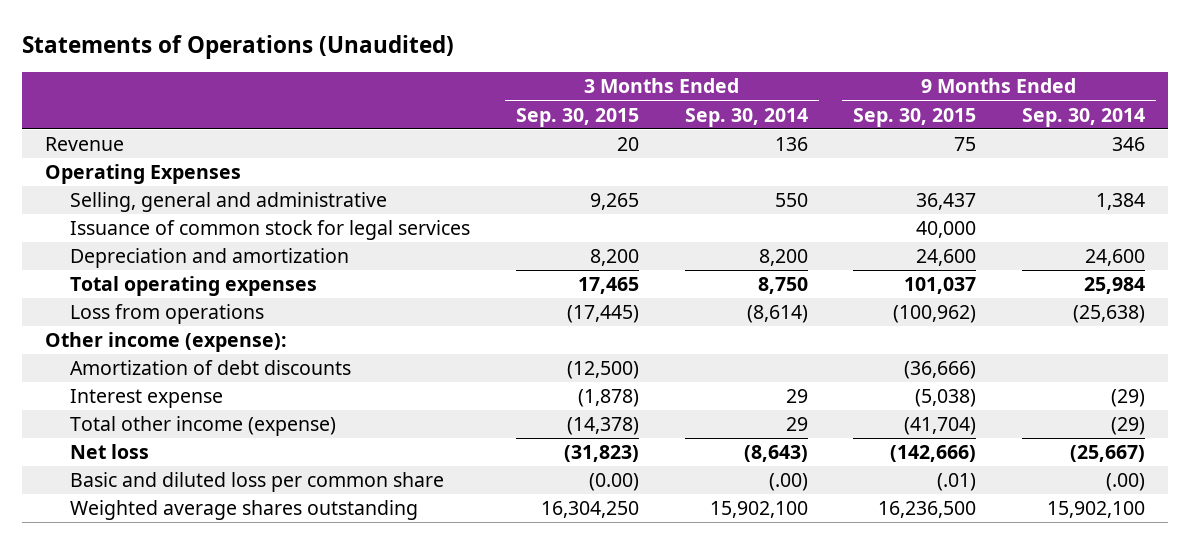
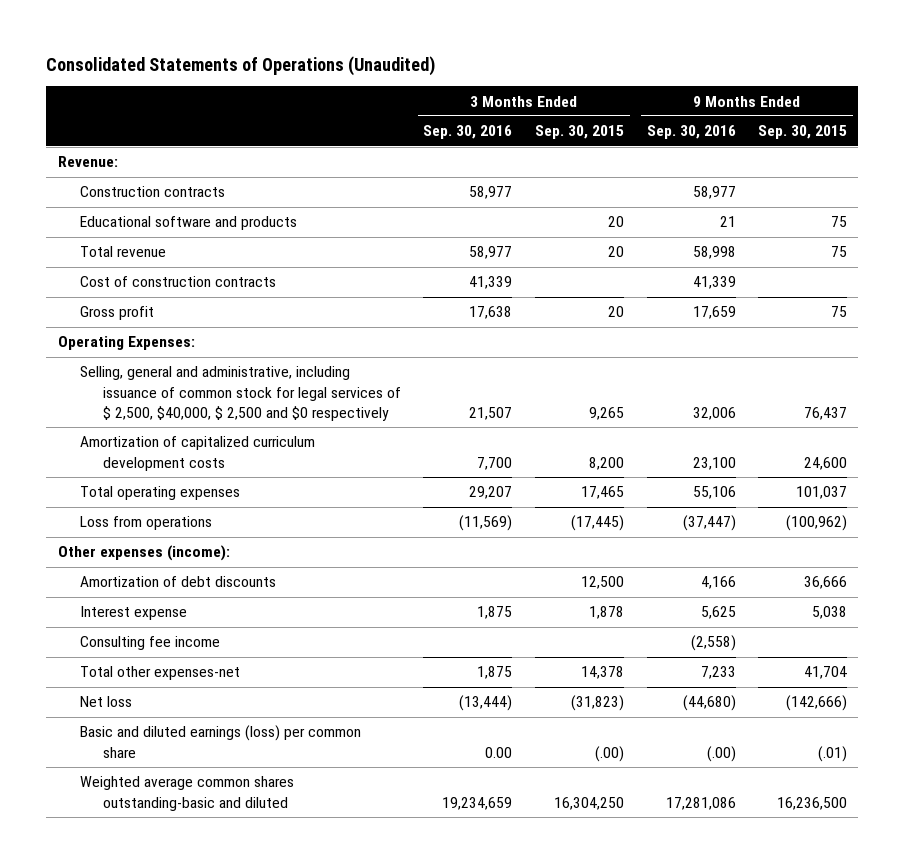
- Statements of Operations (Unaudited)
+ Consolidated Statements of Operations (Unaudited)
- | 3 Months Ended Sep. 30, 2015 | 3 Months Ended Sep. 30, 2014 | 9 Months Ended Sep. 30, 2015 | 9 Months Ended Sep. 30, 2014
+ | 3 Months Ended Sep. 30, 2016 | 3 Months Ended Sep. 30, 2015 | 9 Months Ended Sep. 30, 2016 | 9 Months Ended Sep. 30, 2015
- Revenue | 20 | 136 | 75 | 346
- Operating Expenses
- Selling, general and administrative | 9,265 | 550 | 36,437 | 1,384
- Issuance of common stock for legal services | | | 40,000 |
- Depreciation and amortization | 8,200 | 8,200 | 24,600 | 24,600
+ Revenue:
+ Construction contracts | 58,977 | | 58,977 |
+ Educational software and products | | 20 | 21 | 75
+ Total revenue | 58,977 | 20 | 58,998 | 75
+ Cost of construction contracts | 41,339 | | 41,339 |
+ Gross profit | 17,638 | 20 | 17,659 | 75
+ Operating Expenses:
+ Selling, general and administrative, including issuance of common stock for legal services of $ 2,500, $40,000, $ 2,500 and $0 respectively | 21,507 | 9,265 | 32,006 | 76,437
+ Amortization of capitalized curriculum development costs | 7,700 | 8,200 | 23,100 | 24,600
- Other income (expense):
- Amortization of debt discounts | (12,500) | | (36,666) |
- Interest expense | (1,878) | 29 | (5,038) | (29)
- Total other income (expense) | (14,378) | 29 | (41,704) | (29)
+ Other expenses (income):
+ Amortization of debt discounts | | 12,500 | 4,166 | 36,666
+ Interest expense | 1,875 | 1,878 | 5,625 | 5,038
+ Consulting fee income | | | (2,558) |
+ Total other expenses-net | 1,875 | 14,378 | 7,233 | 41,704
- Basic and diluted loss per common share | (0.00) | (.00) | (.01) | (.00)
- Weighted average shares outstanding | 16,304,250 | 15,902,100 | 16,236,500 | 15,902,100
+ Basic and diluted earnings (loss) per common share | 0.00 | (.00) | (.00) | (.01)
+ Weighted average common shares outstanding-basic and diluted | 19,234,659 | 16,304,250 | 17,281,086 | 16,236,500

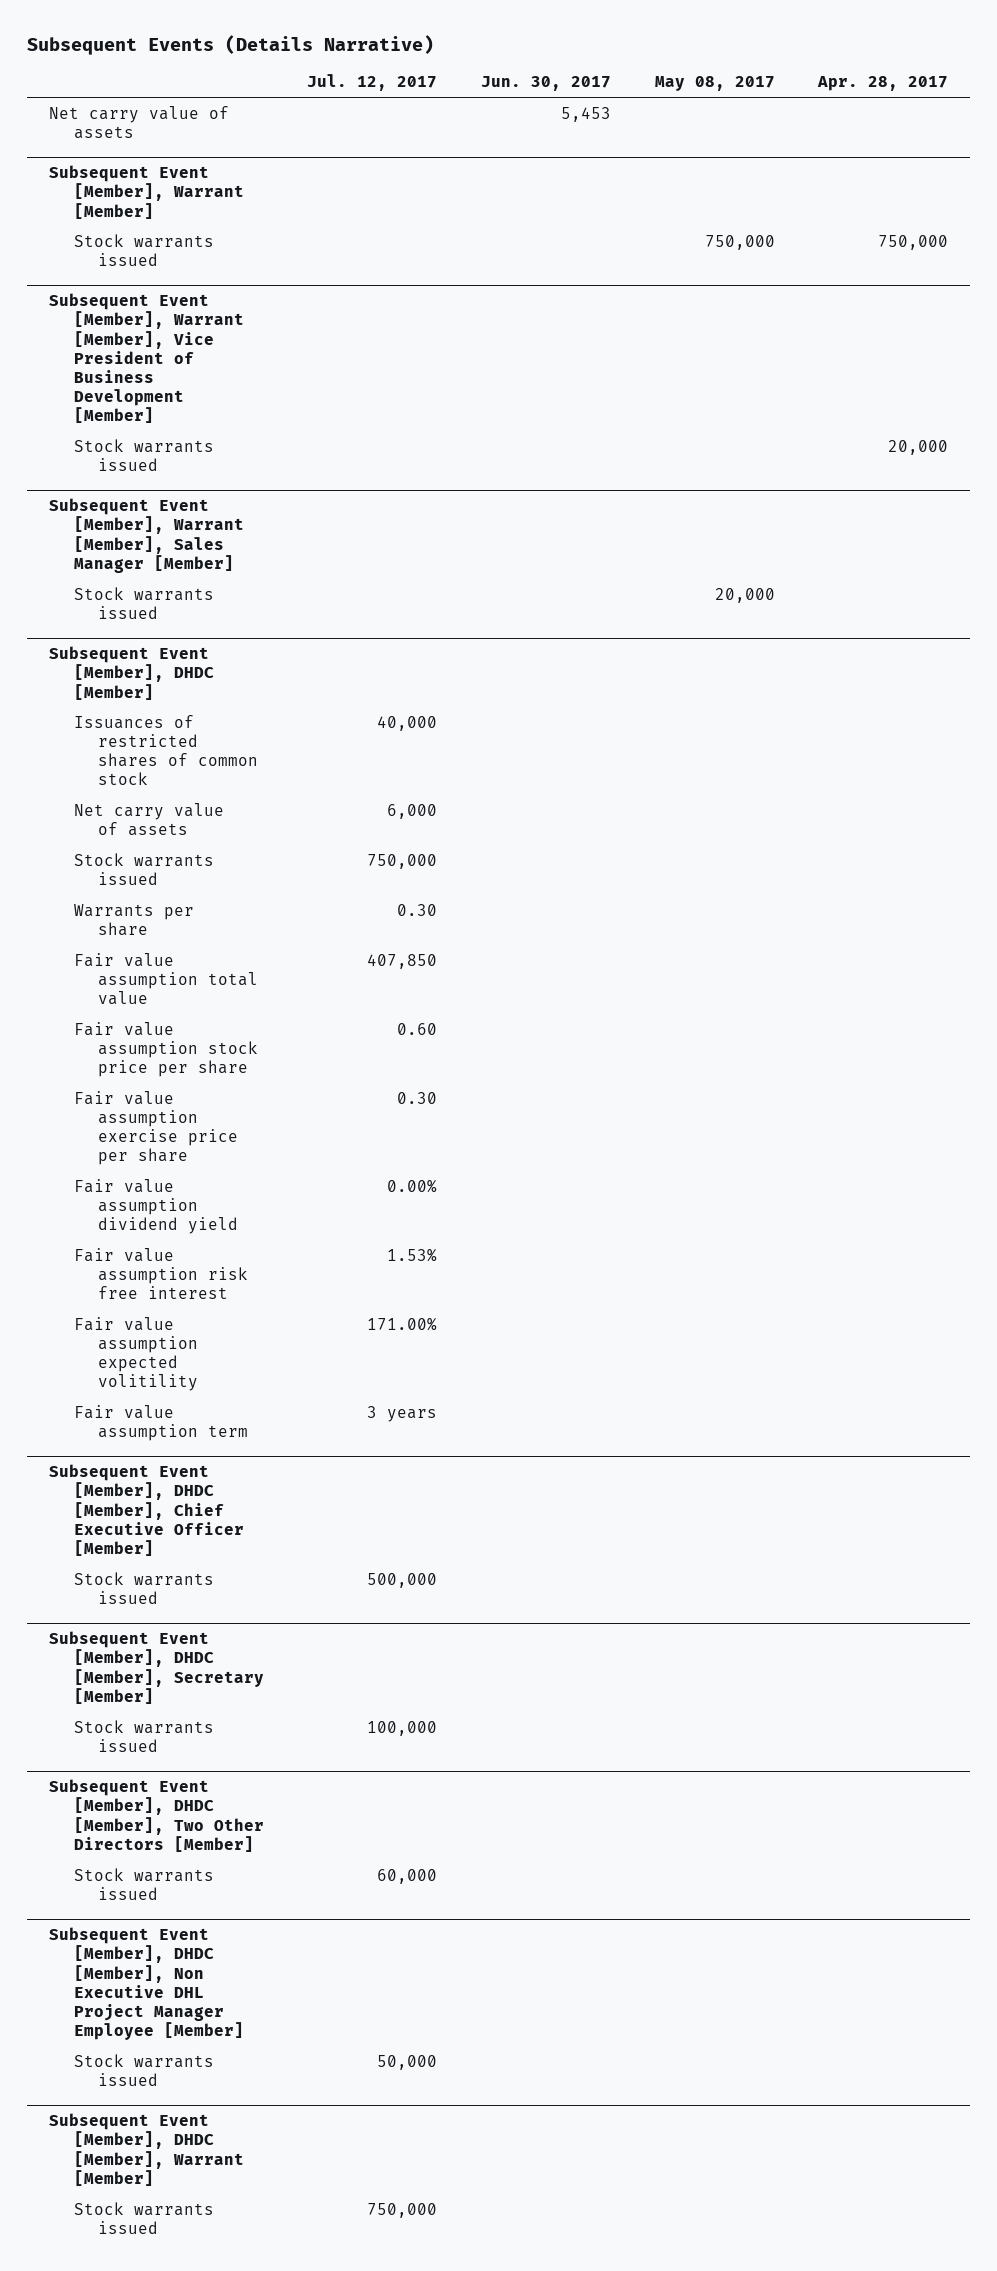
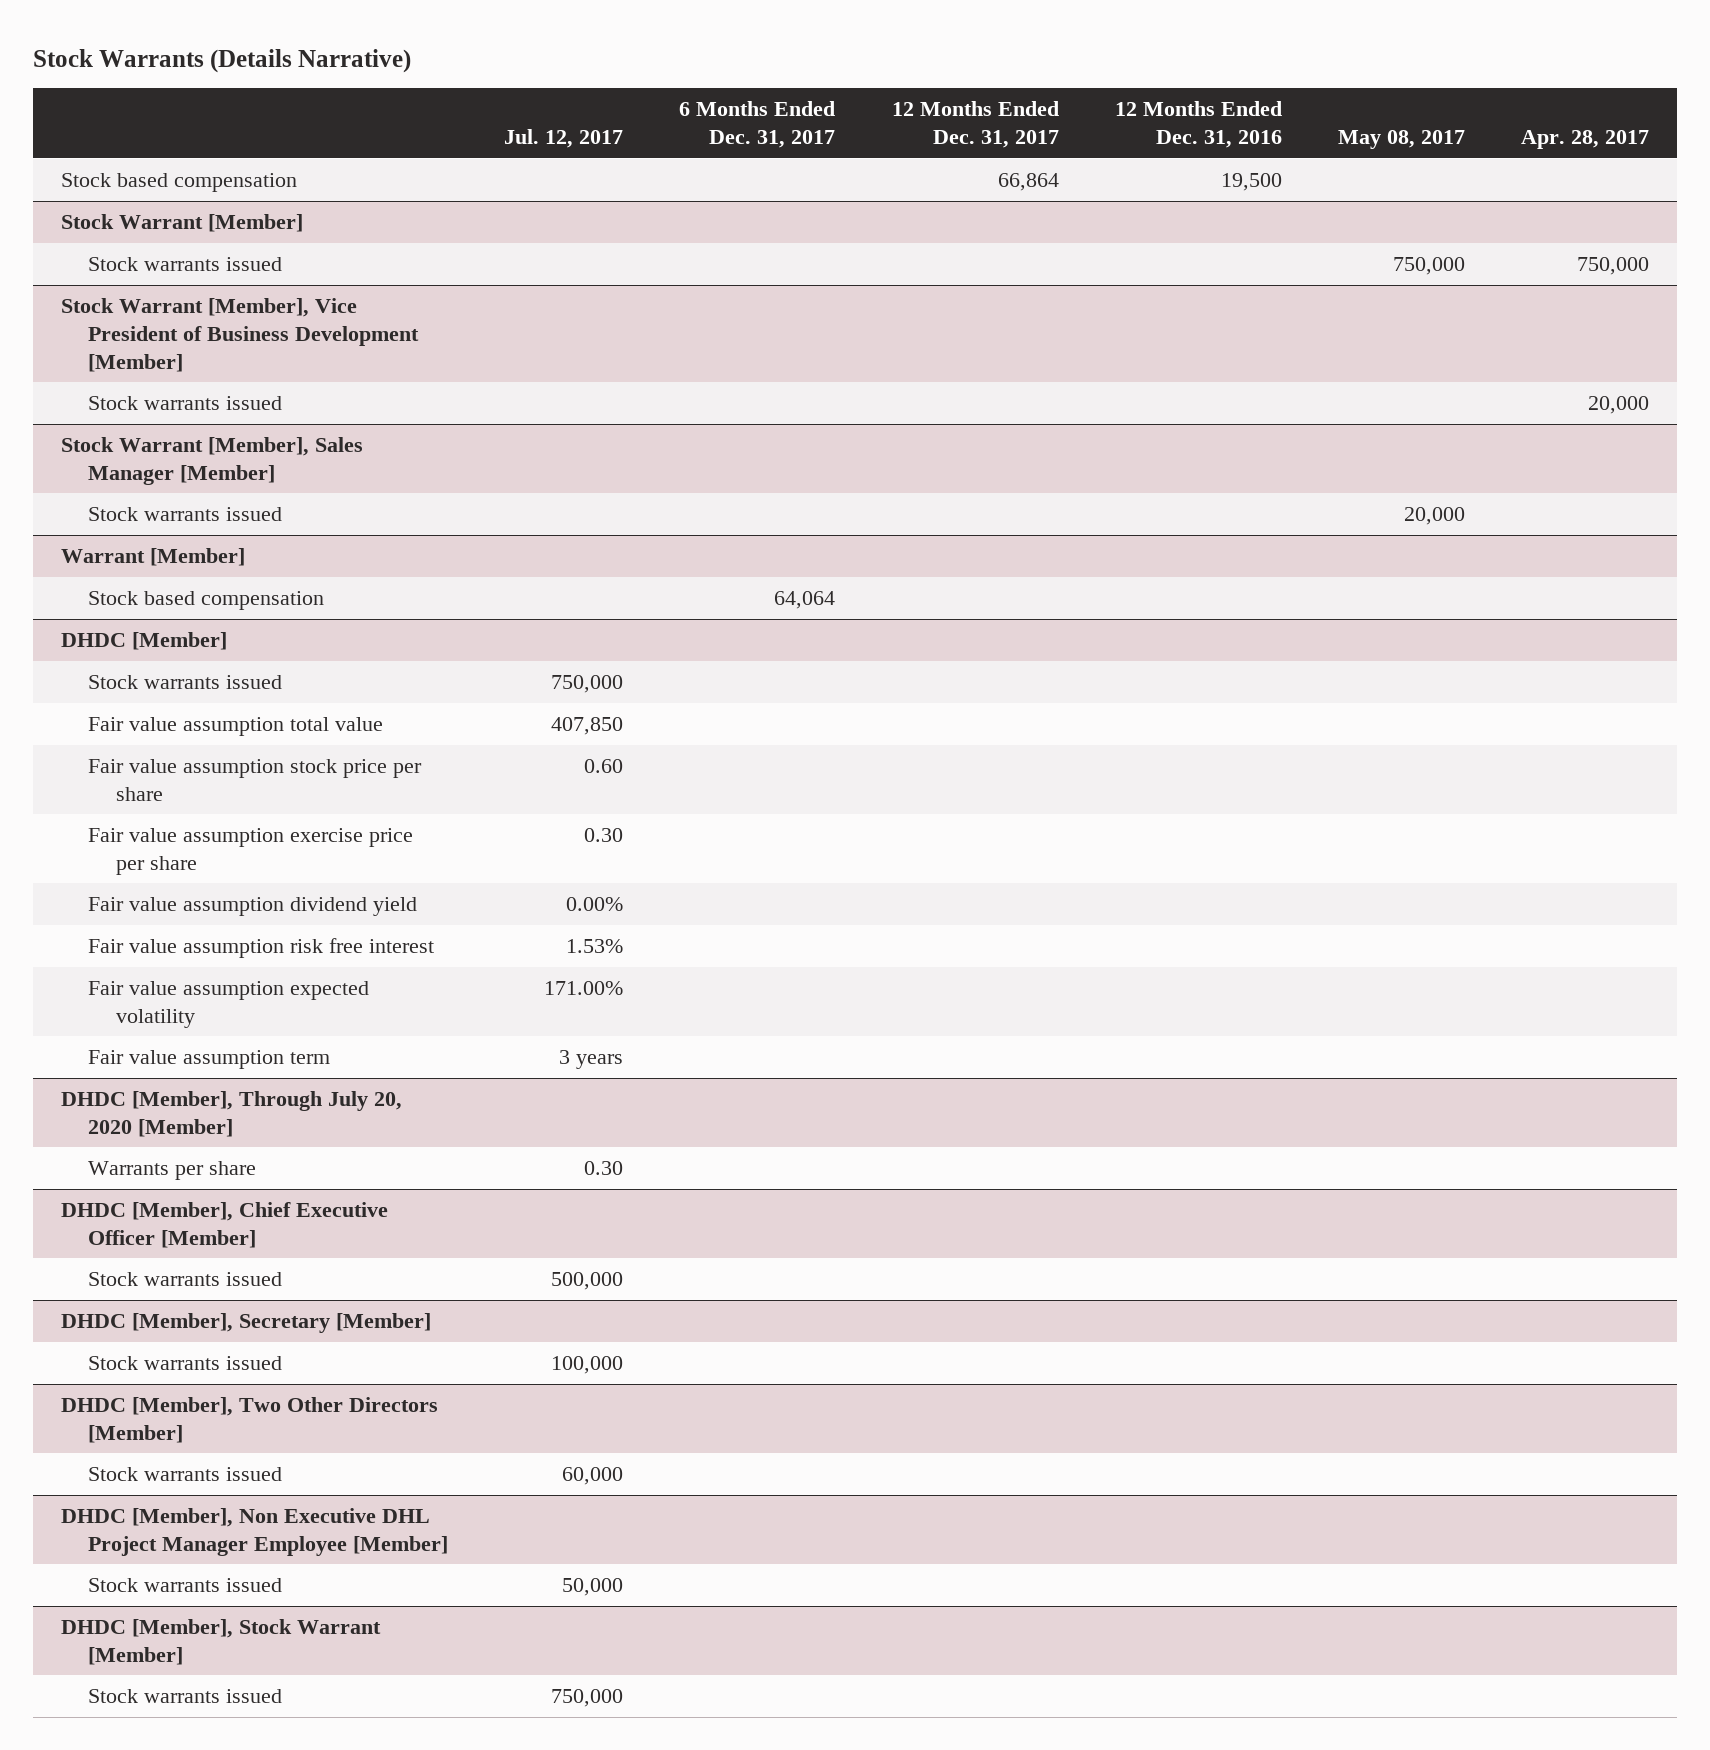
- Subsequent Events (Details Narrative)
+ Stock Warrants (Details Narrative)
- | Jul. 12, 2017 | Jun. 30, 2017 | May 08, 2017 | Apr. 28, 2017
+ | Jul. 12, 2017 | 6 Months Ended Dec. 31, 2017 | 12 Months Ended Dec. 31, 2017 | 12 Months Ended Dec. 31, 2016 | May 08, 2017 | Apr. 28, 2017
- Net carry value of assets | | 5,453 | |
- Subsequent Event [Member], Warrant [Member]
+ Stock based compensation | | | 66,864 | 19,500 | |
+ Stock Warrant [Member]
- Subsequent Event [Member], Warrant [Member], Vice President of Business Development [Member]
+ Stock Warrant [Member], Vice President of Business Development [Member]
- Subsequent Event [Member], Warrant [Member], Sales Manager [Member]
+ Stock Warrant [Member], Sales Manager [Member]
- Subsequent Event [Member], DHDC [Member]
- Issuances of restricted shares of common stock | 40,000 | | |
- Net carry value of assets | 6,000 | | |
+ Warrant [Member]
+ Stock based compensation | | 64,064 | | | |
+ DHDC [Member]
- Warrants per share | 0.30 | | |
- Fair value assumption expected volitility | 171.00% | | |
+ Fair value assumption expected volatility | 171.00% | | | | |
- Subsequent Event [Member], DHDC [Member], Chief Executive Officer [Member]
+ DHDC [Member], Through July 20, 2020 [Member]
+ Warrants per share | 0.30 | | | | |
+ DHDC [Member], Chief Executive Officer [Member]
- Subsequent Event [Member], DHDC [Member], Secretary [Member]
+ DHDC [Member], Secretary [Member]
- Subsequent Event [Member], DHDC [Member], Two Other Directors [Member]
+ DHDC [Member], Two Other Directors [Member]
- Subsequent Event [Member], DHDC [Member], Non Executive DHL Project Manager Employee [Member]
+ DHDC [Member], Non Executive DHL Project Manager Employee [Member]
- Subsequent Event [Member], DHDC [Member], Warrant [Member]
+ DHDC [Member], Stock Warrant [Member]

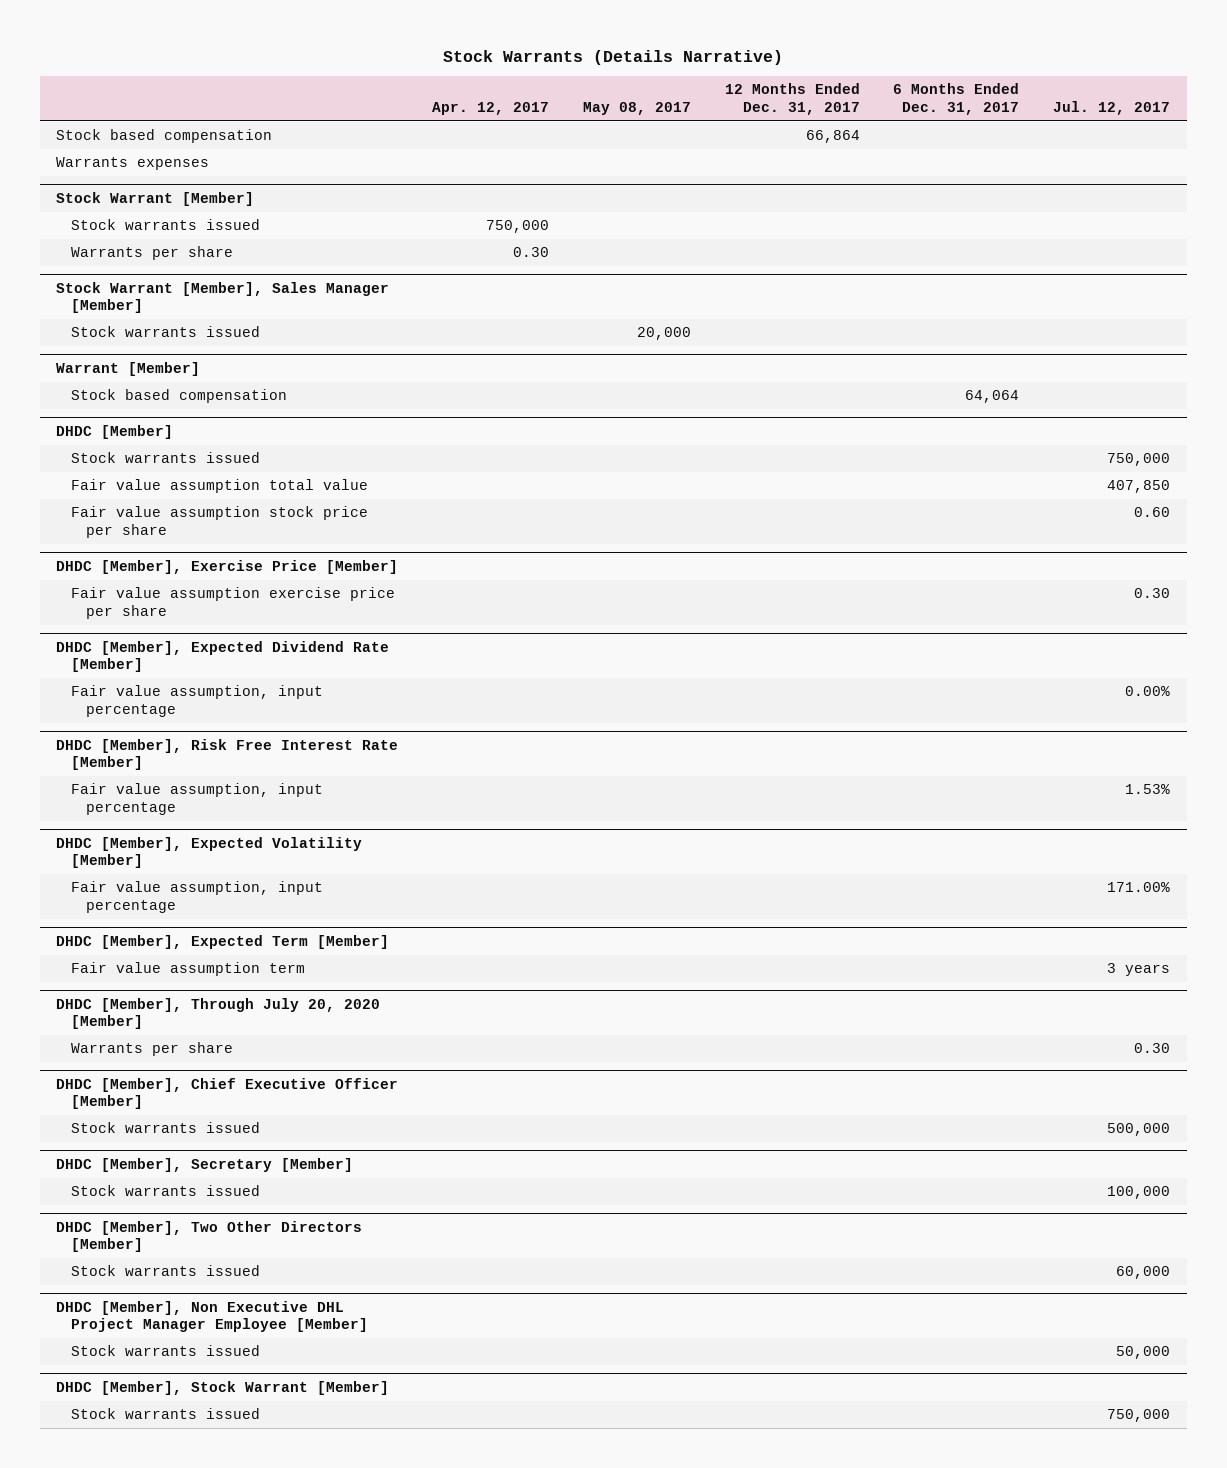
- | Jul. 12, 2017 | 6 Months Ended Dec. 31, 2017 | 12 Months Ended Dec. 31, 2017 | 12 Months Ended Dec. 31, 2016 | May 08, 2017 | Apr. 28, 2017
+ | Apr. 12, 2017 | May 08, 2017 | 12 Months Ended Dec. 31, 2017 | 6 Months Ended Dec. 31, 2017 | Jul. 12, 2017
+ Warrants expenses
@ Stock Warrant [Member]
- Stock warrants issued | | | | | 750,000 | 750,000
- Stock Warrant [Member], Vice President of Business Development [Member]
@ Stock Warrant [Member]
+ Warrants per share | 0.30 | | | |
+ DHDC [Member], Exercise Price [Member]
@ DHDC [Member]
- Fair value assumption dividend yield | 0.00% | | | | |
- Fair value assumption risk free interest | 1.53% | | | | |
- Fair value assumption expected volatility | 171.00% | | | | |
+ DHDC [Member], Expected Dividend Rate [Member]
+ Fair value assumption, input percentage | | | | | 0.00%
+ DHDC [Member], Risk Free Interest Rate [Member]
+ Fair value assumption, input percentage | | | | | 1.53%
+ DHDC [Member], Expected Volatility [Member]
+ Fair value assumption, input percentage | | | | | 171.00%
+ DHDC [Member], Expected Term [Member]

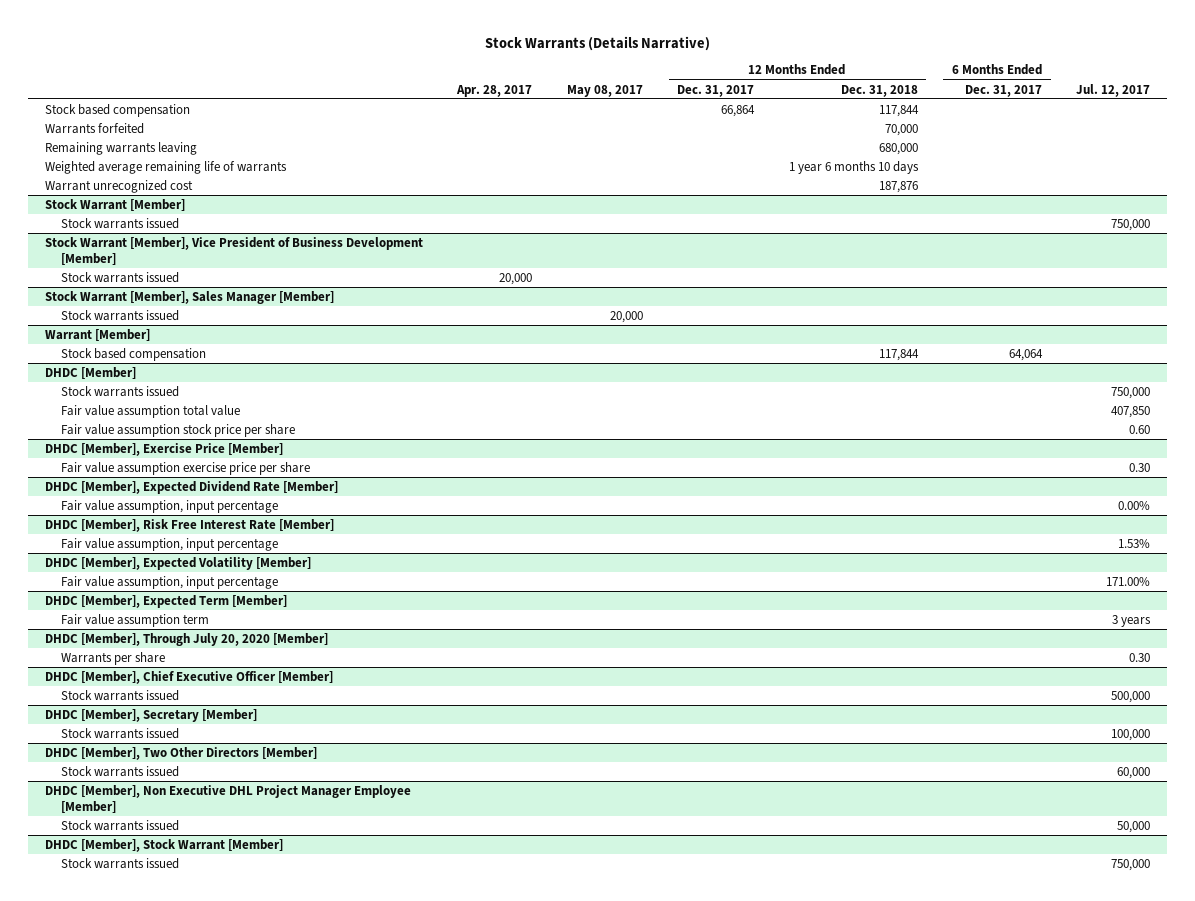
- | Apr. 12, 2017 | May 08, 2017 | 12 Months Ended Dec. 31, 2017 | 6 Months Ended Dec. 31, 2017 | Jul. 12, 2017
+ | Apr. 28, 2017 | May 08, 2017 | 12 Months Ended Dec. 31, 2017 | 12 Months Ended Dec. 31, 2018 | 6 Months Ended Dec. 31, 2017 | Jul. 12, 2017
- Warrants expenses
+ Warrants forfeited | | | | 70,000 | |
+ Remaining warrants leaving | | | | 680,000 | |
+ Weighted average remaining life of warrants | | | | 1 year 6 months 10 days | |
+ Warrant unrecognized cost | | | | 187,876 | |
@ Stock Warrant [Member]
+ Stock warrants issued | | | | | | 750,000
+ Stock Warrant [Member], Vice President of Business Development [Member]
@ Stock Warrant [Member]
- Warrants per share | 0.30 | | | |

